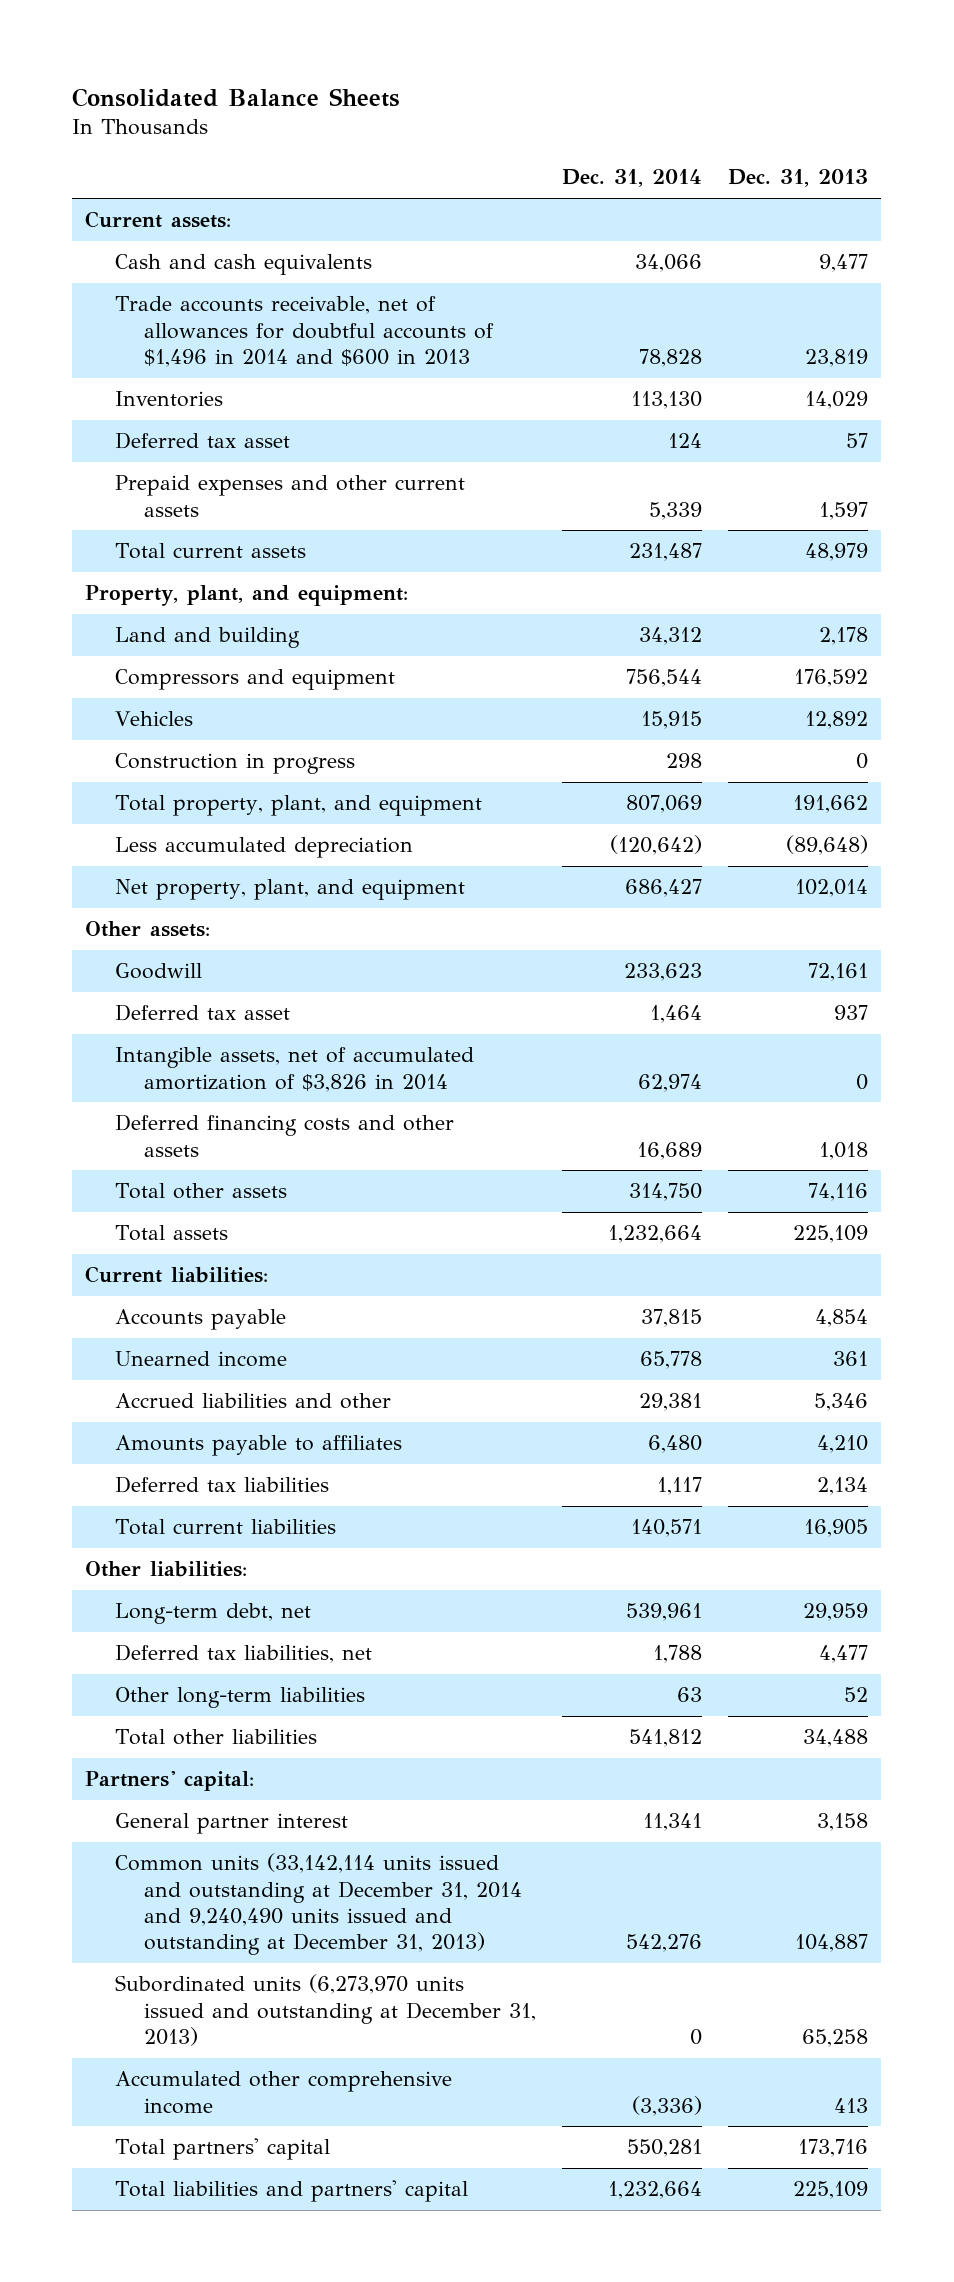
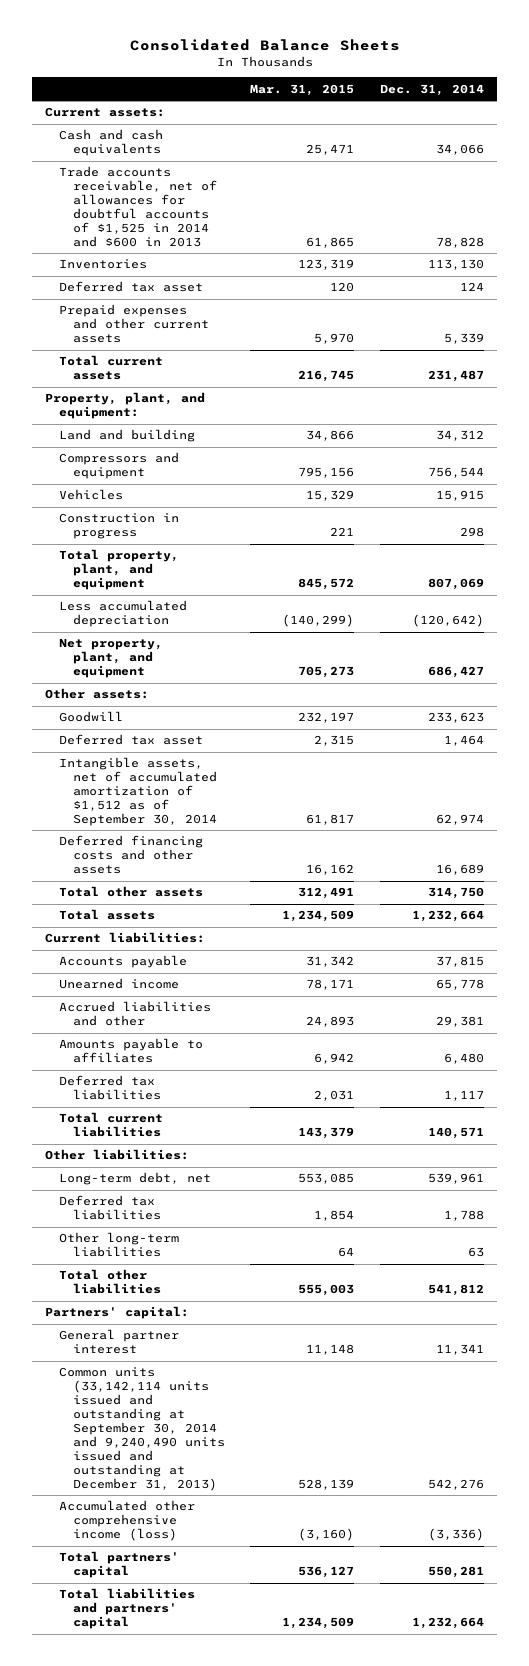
- | Dec. 31, 2014 | Dec. 31, 2013
+ | Mar. 31, 2015 | Dec. 31, 2014
- Trade accounts receivable, net of allowances for doubtful accounts of $1,496 in 2014 and $600 in 2013 | 78,828 | 23,819
+ Trade accounts receivable, net of allowances for doubtful accounts of $1,525 in 2014 and $600 in 2013 | 61,865 | 78,828
- Intangible assets, net of accumulated amortization of $3,826 in 2014 | 62,974 | 0
+ Intangible assets, net of accumulated amortization of $1,512 as of September 30, 2014 | 61,817 | 62,974
- Deferred tax liabilities, net | 1,788 | 4,477
+ Deferred tax liabilities | 1,854 | 1,788
- Common units (33,142,114 units issued and outstanding at December 31, 2014 and 9,240,490 units issued and outstanding at December 31, 2013) | 542,276 | 104,887
- Subordinated units (6,273,970 units issued and outstanding at December 31, 2013) | 0 | 65,258
- Accumulated other comprehensive income | (3,336) | 413
+ Common units (33,142,114 units issued and outstanding at September 30, 2014 and 9,240,490 units issued and outstanding at December 31, 2013) | 528,139 | 542,276
+ Accumulated other comprehensive income (loss) | (3,160) | (3,336)

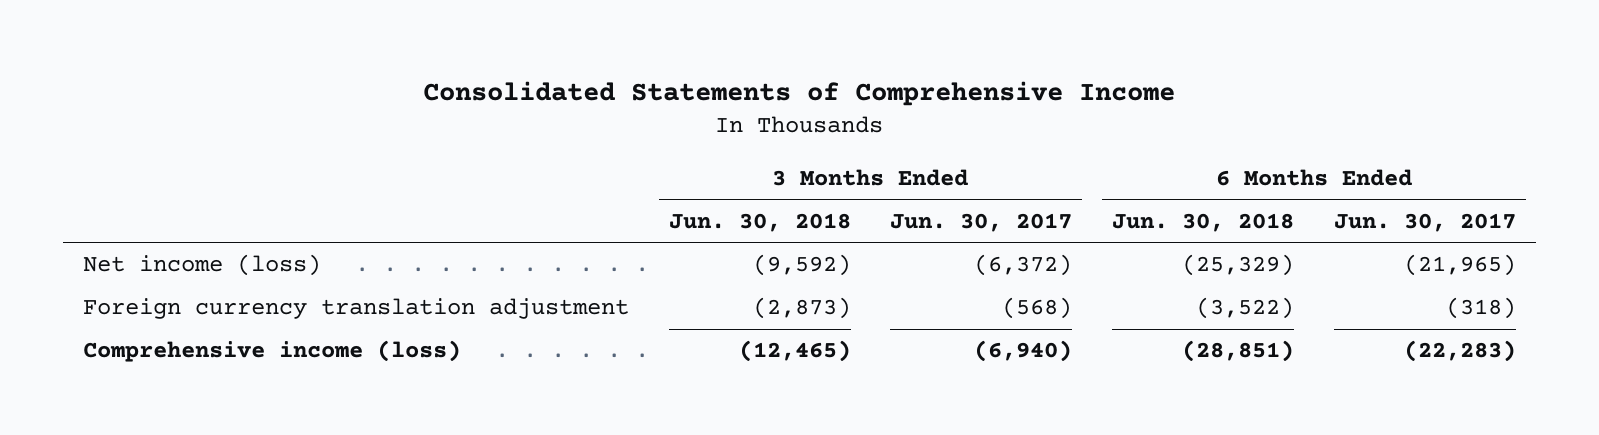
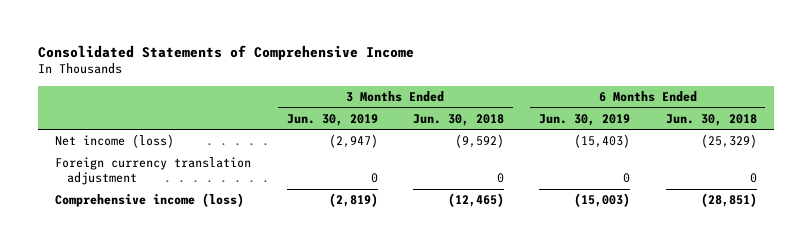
- | 3 Months Ended Jun. 30, 2018 | 3 Months Ended Jun. 30, 2017 | 6 Months Ended Jun. 30, 2018 | 6 Months Ended Jun. 30, 2017
+ | 3 Months Ended Jun. 30, 2019 | 3 Months Ended Jun. 30, 2018 | 6 Months Ended Jun. 30, 2019 | 6 Months Ended Jun. 30, 2018
- Foreign currency translation adjustment | (2,873) | (568) | (3,522) | (318)
+ Foreign currency translation adjustment | 0 | 0 | 0 | 0

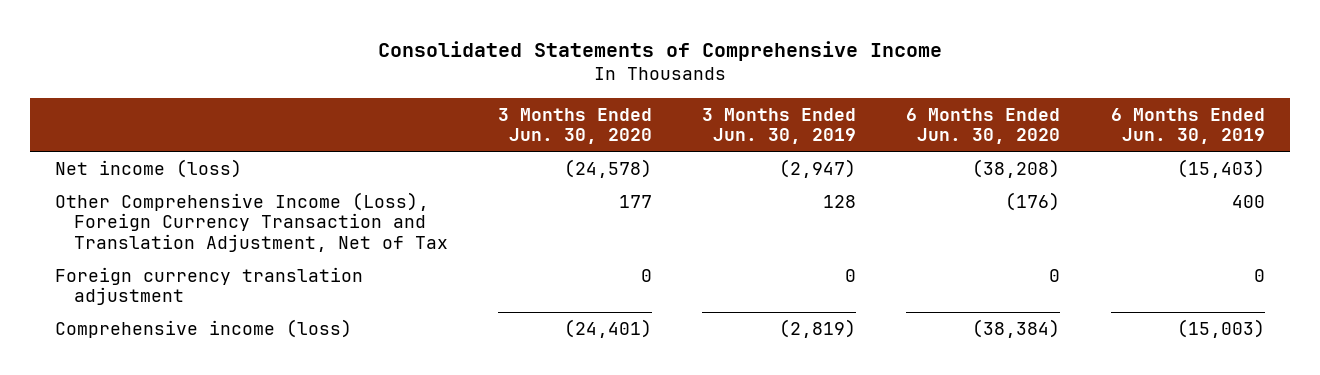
- | 3 Months Ended Jun. 30, 2019 | 3 Months Ended Jun. 30, 2018 | 6 Months Ended Jun. 30, 2019 | 6 Months Ended Jun. 30, 2018
+ | 3 Months Ended Jun. 30, 2020 | 3 Months Ended Jun. 30, 2019 | 6 Months Ended Jun. 30, 2020 | 6 Months Ended Jun. 30, 2019
+ Other Comprehensive Income (Loss), Foreign Currency Transaction and Translation Adjustment, Net of Tax | 177 | 128 | (176) | 400

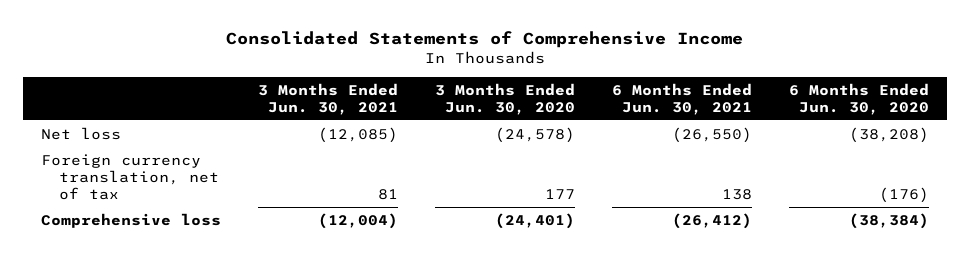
- | 3 Months Ended Jun. 30, 2020 | 3 Months Ended Jun. 30, 2019 | 6 Months Ended Jun. 30, 2020 | 6 Months Ended Jun. 30, 2019
+ | 3 Months Ended Jun. 30, 2021 | 3 Months Ended Jun. 30, 2020 | 6 Months Ended Jun. 30, 2021 | 6 Months Ended Jun. 30, 2020
- Net income (loss) | (24,578) | (2,947) | (38,208) | (15,403)
- Other Comprehensive Income (Loss), Foreign Currency Transaction and Translation Adjustment, Net of Tax | 177 | 128 | (176) | 400
- Foreign currency translation adjustment | 0 | 0 | 0 | 0
- Comprehensive income (loss) | (24,401) | (2,819) | (38,384) | (15,003)
+ Net loss | (12,085) | (24,578) | (26,550) | (38,208)
+ Foreign currency translation, net of tax | 81 | 177 | 138 | (176)
+ Comprehensive loss | (12,004) | (24,401) | (26,412) | (38,384)

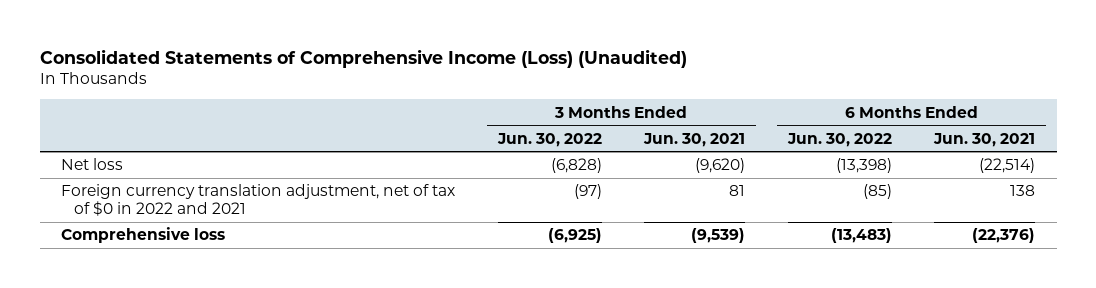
- Consolidated Statements of Comprehensive Income
+ Consolidated Statements of Comprehensive Income (Loss) (Unaudited)
- | 3 Months Ended Jun. 30, 2021 | 3 Months Ended Jun. 30, 2020 | 6 Months Ended Jun. 30, 2021 | 6 Months Ended Jun. 30, 2020
+ | 3 Months Ended Jun. 30, 2022 | 3 Months Ended Jun. 30, 2021 | 6 Months Ended Jun. 30, 2022 | 6 Months Ended Jun. 30, 2021
- Net loss | (12,085) | (24,578) | (26,550) | (38,208)
- Foreign currency translation, net of tax | 81 | 177 | 138 | (176)
- Comprehensive loss | (12,004) | (24,401) | (26,412) | (38,384)
+ Net loss | (6,828) | (9,620) | (13,398) | (22,514)
+ Foreign currency translation adjustment, net of tax of $0 in 2022 and 2021 | (97) | 81 | (85) | 138
+ Comprehensive loss | (6,925) | (9,539) | (13,483) | (22,376)

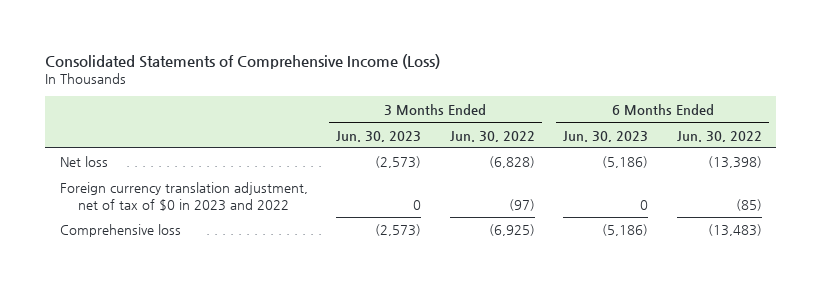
- Consolidated Statements of Comprehensive Income (Loss) (Unaudited)
+ Consolidated Statements of Comprehensive Income (Loss)
- | 3 Months Ended Jun. 30, 2022 | 3 Months Ended Jun. 30, 2021 | 6 Months Ended Jun. 30, 2022 | 6 Months Ended Jun. 30, 2021
+ | 3 Months Ended Jun. 30, 2023 | 3 Months Ended Jun. 30, 2022 | 6 Months Ended Jun. 30, 2023 | 6 Months Ended Jun. 30, 2022
- Foreign currency translation adjustment, net of tax of $0 in 2022 and 2021 | (97) | 81 | (85) | 138
+ Foreign currency translation adjustment, net of tax of $0 in 2023 and 2022 | 0 | (97) | 0 | (85)

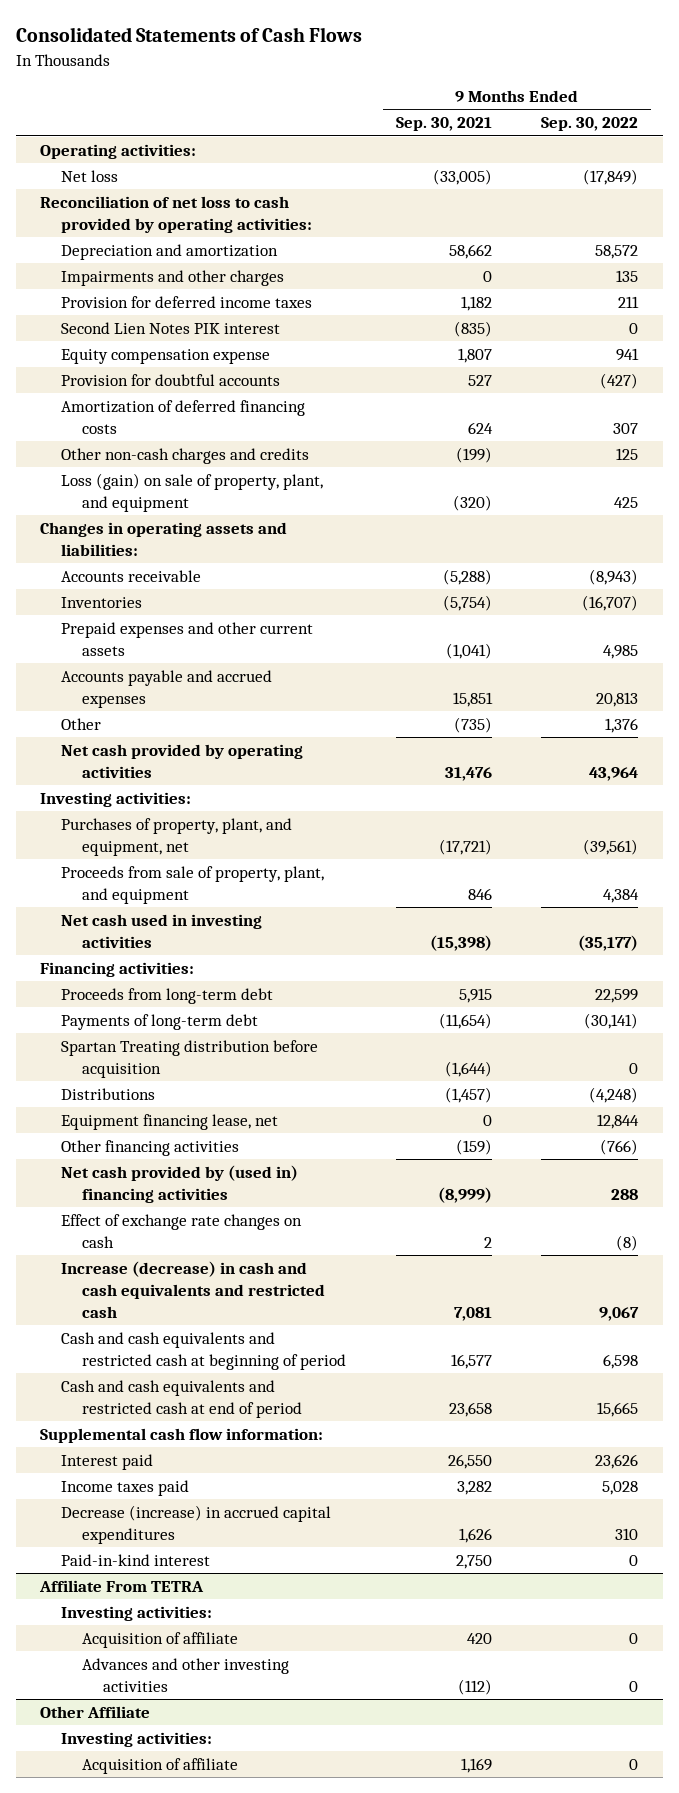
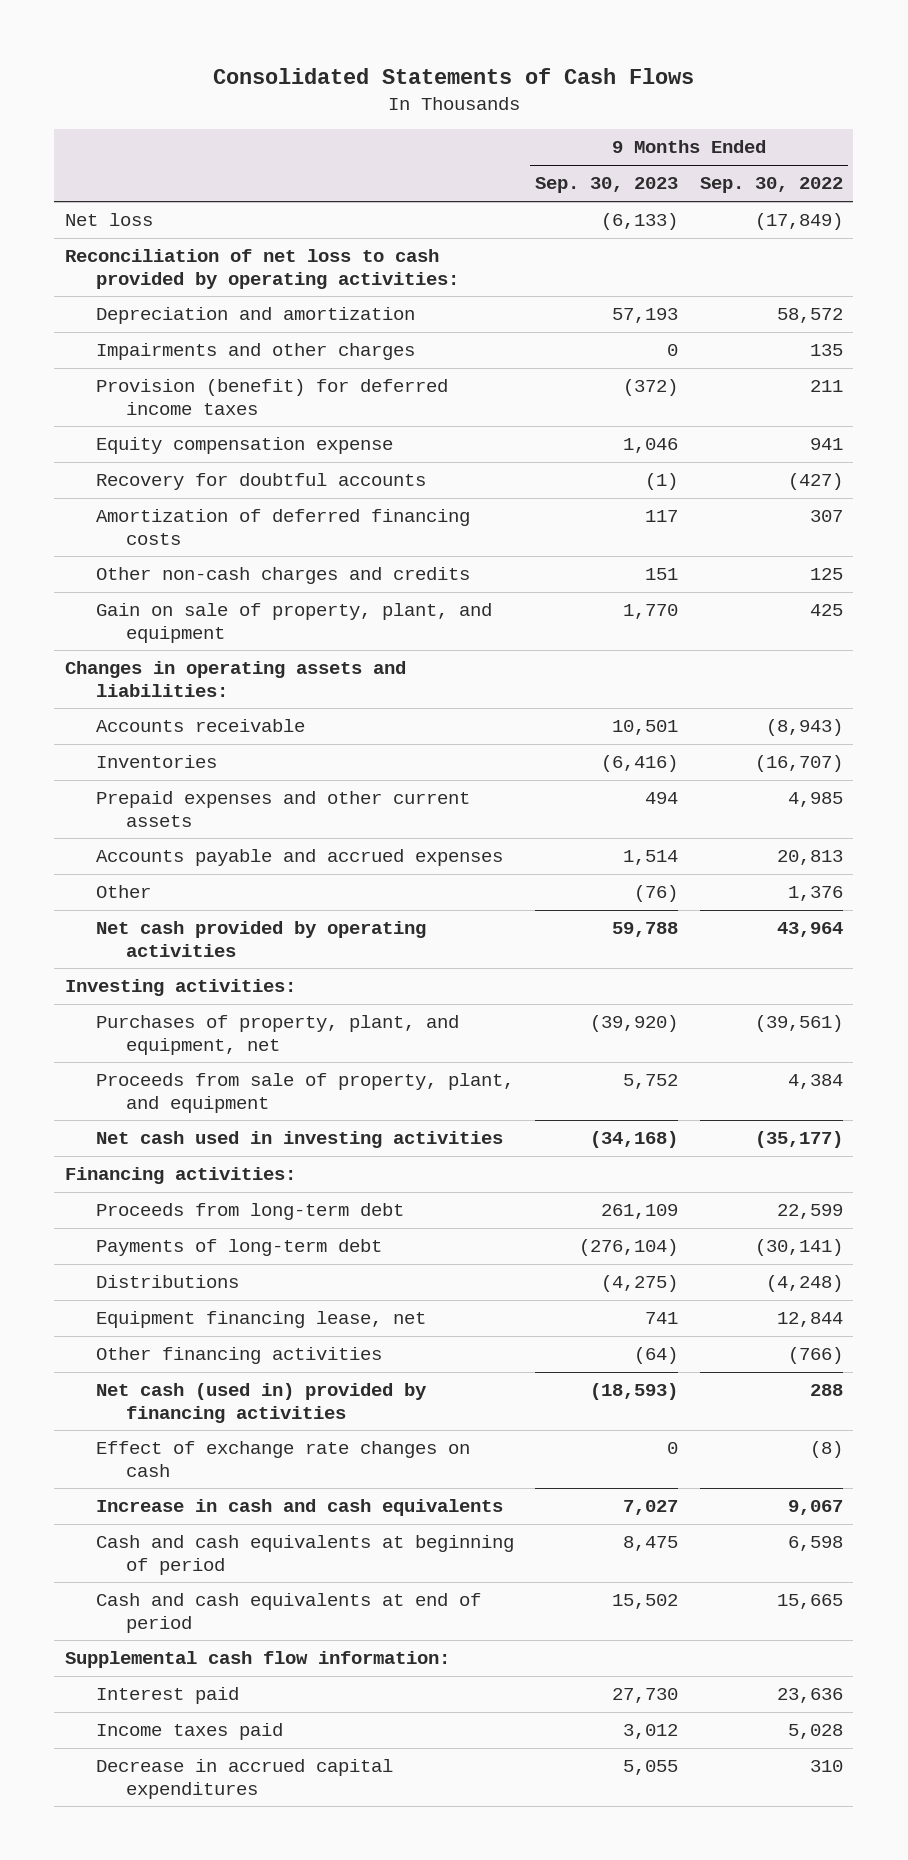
- | 9 Months Ended Sep. 30, 2021 | 9 Months Ended Sep. 30, 2022
+ | 9 Months Ended Sep. 30, 2023 | 9 Months Ended Sep. 30, 2022
- Operating activities:
- Provision for deferred income taxes | 1,182 | 211
- Second Lien Notes PIK interest | (835) | 0
+ Provision (benefit) for deferred income taxes | (372) | 211
- Provision for doubtful accounts | 527 | (427)
+ Recovery for doubtful accounts | (1) | (427)
- Loss (gain) on sale of property, plant, and equipment | (320) | 425
+ Gain on sale of property, plant, and equipment | 1,770 | 425
- Spartan Treating distribution before acquisition | (1,644) | 0
- Net cash provided by (used in) financing activities | (8,999) | 288
+ Net cash (used in) provided by financing activities | (18,593) | 288
- Increase (decrease) in cash and cash equivalents and restricted cash | 7,081 | 9,067
- Cash and cash equivalents and restricted cash at beginning of period | 16,577 | 6,598
- Cash and cash equivalents and restricted cash at end of period | 23,658 | 15,665
+ Increase in cash and cash equivalents | 7,027 | 9,067
+ Cash and cash equivalents at beginning of period | 8,475 | 6,598
+ Cash and cash equivalents at end of period | 15,502 | 15,665
- Interest paid | 26,550 | 23,626
+ Interest paid | 27,730 | 23,636
- Decrease (increase) in accrued capital expenditures | 1,626 | 310
- Paid-in-kind interest | 2,750 | 0
- Affiliate From TETRA
- Investing activities:
- Acquisition of affiliate | 420 | 0
- Advances and other investing activities | (112) | 0
- Other Affiliate
- Investing activities:
- Acquisition of affiliate | 1,169 | 0
+ Decrease in accrued capital expenditures | 5,055 | 310

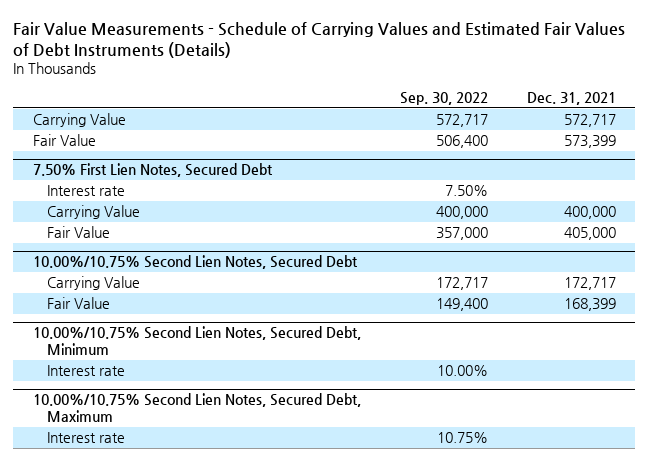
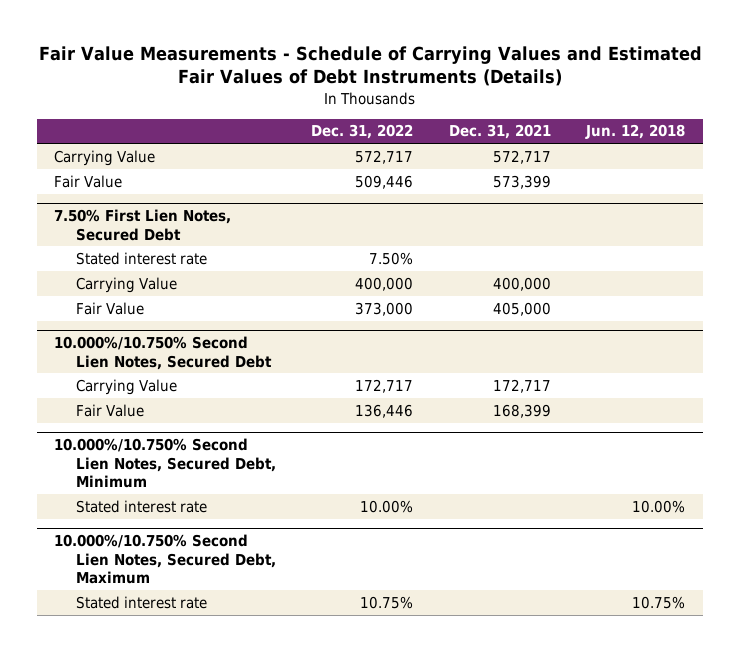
- | Sep. 30, 2022 | Dec. 31, 2021
+ | Dec. 31, 2022 | Dec. 31, 2021 | Jun. 12, 2018
@ 7.50% First Lien Notes, Secured Debt
- Interest rate | 7.50% |
+ Stated interest rate | 7.50% | |
- 10.00%/10.75% Second Lien Notes, Secured Debt
+ 10.000%/10.750% Second Lien Notes, Secured Debt
- 10.00%/10.75% Second Lien Notes, Secured Debt, Minimum
- Interest rate | 10.00% |
- 10.00%/10.75% Second Lien Notes, Secured Debt, Maximum
- Interest rate | 10.75% |
+ 10.000%/10.750% Second Lien Notes, Secured Debt, Minimum
+ Stated interest rate | 10.00% | | 10.00%
+ 10.000%/10.750% Second Lien Notes, Secured Debt, Maximum
+ Stated interest rate | 10.75% | | 10.75%

